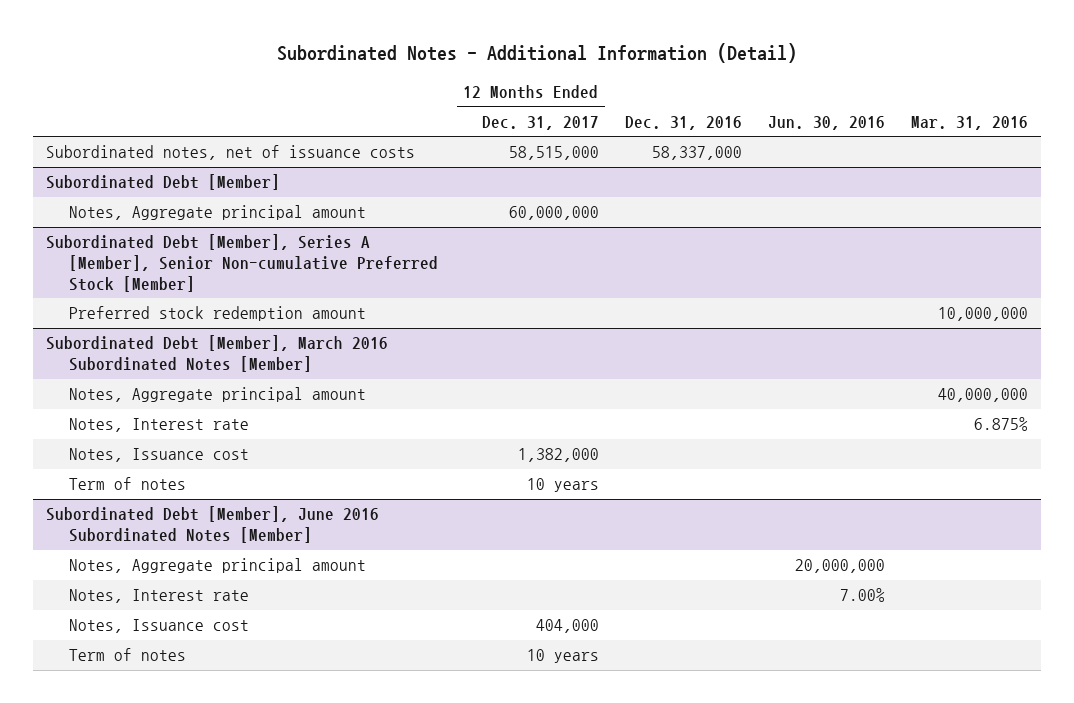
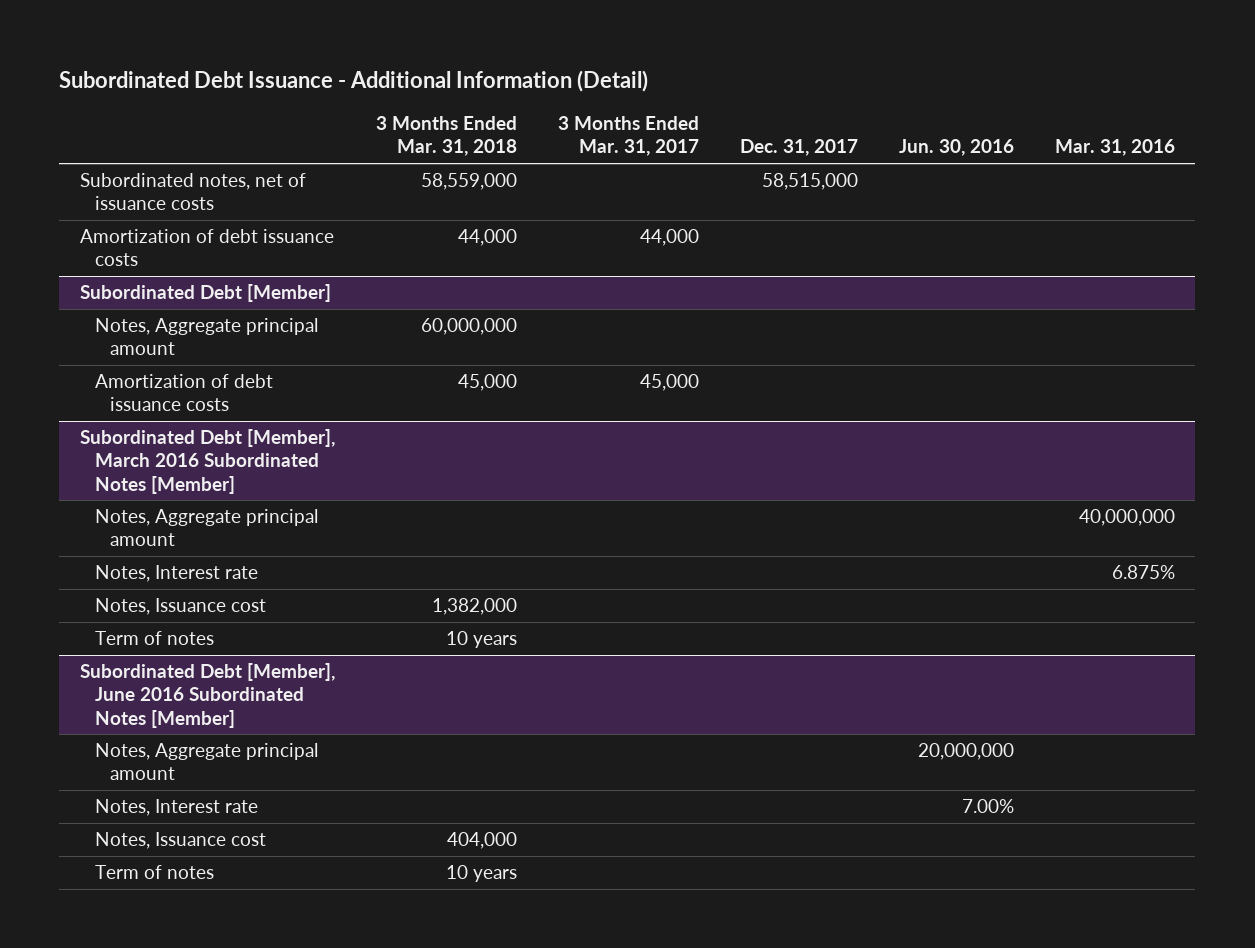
- Subordinated Notes - Additional Information (Detail)
+ Subordinated Debt Issuance - Additional Information (Detail)
- | 12 Months Ended Dec. 31, 2017 | Dec. 31, 2016 | Jun. 30, 2016 | Mar. 31, 2016
+ | 3 Months Ended Mar. 31, 2018 | 3 Months Ended Mar. 31, 2017 | Dec. 31, 2017 | Jun. 30, 2016 | Mar. 31, 2016
+ Amortization of debt issuance costs | 44,000 | 44,000 | | |
- Subordinated Debt [Member], Series A [Member], Senior Non-cumulative Preferred Stock [Member]
- Preferred stock redemption amount | | | | 10,000,000
@ Subordinated Debt [Member]
+ Amortization of debt issuance costs | 45,000 | 45,000 | | |

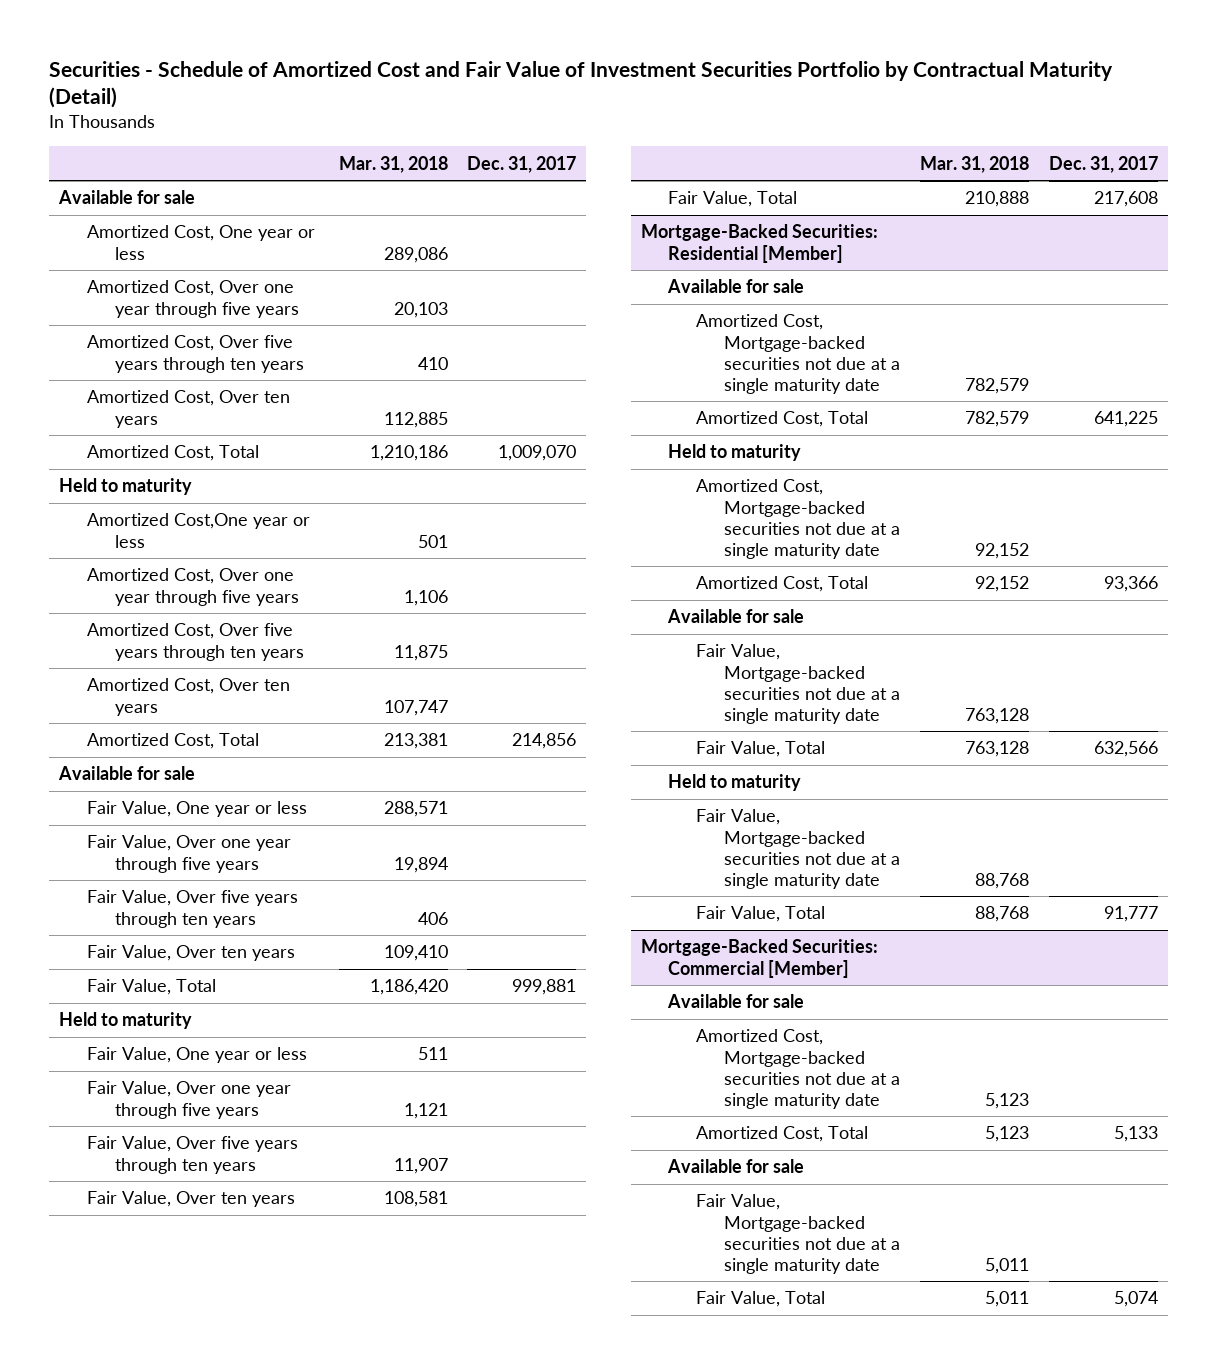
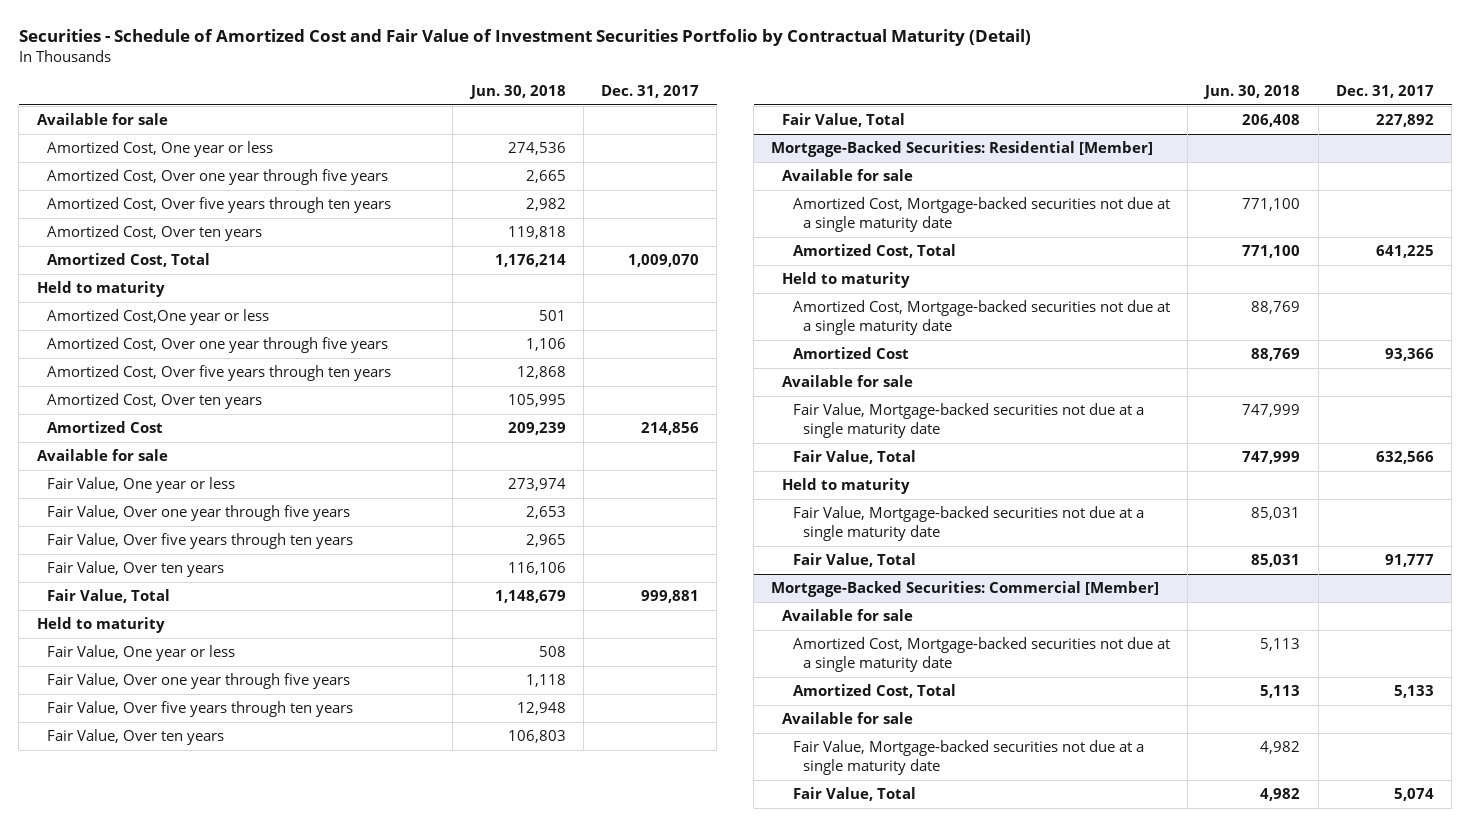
- | Mar. 31, 2018 | Dec. 31, 2017
+ | Jun. 30, 2018 | Dec. 31, 2017
- Amortized Cost, Total | 213,381 | 214,856
+ Amortized Cost | 209,239 | 214,856
- Fair Value, Total | 210,888 | 217,608
+ Fair Value, Total | 206,408 | 227,892
@ Mortgage-Backed Securities: Residential [Member]
- Amortized Cost, Total | 92,152 | 93,366
+ Amortized Cost | 88,769 | 93,366

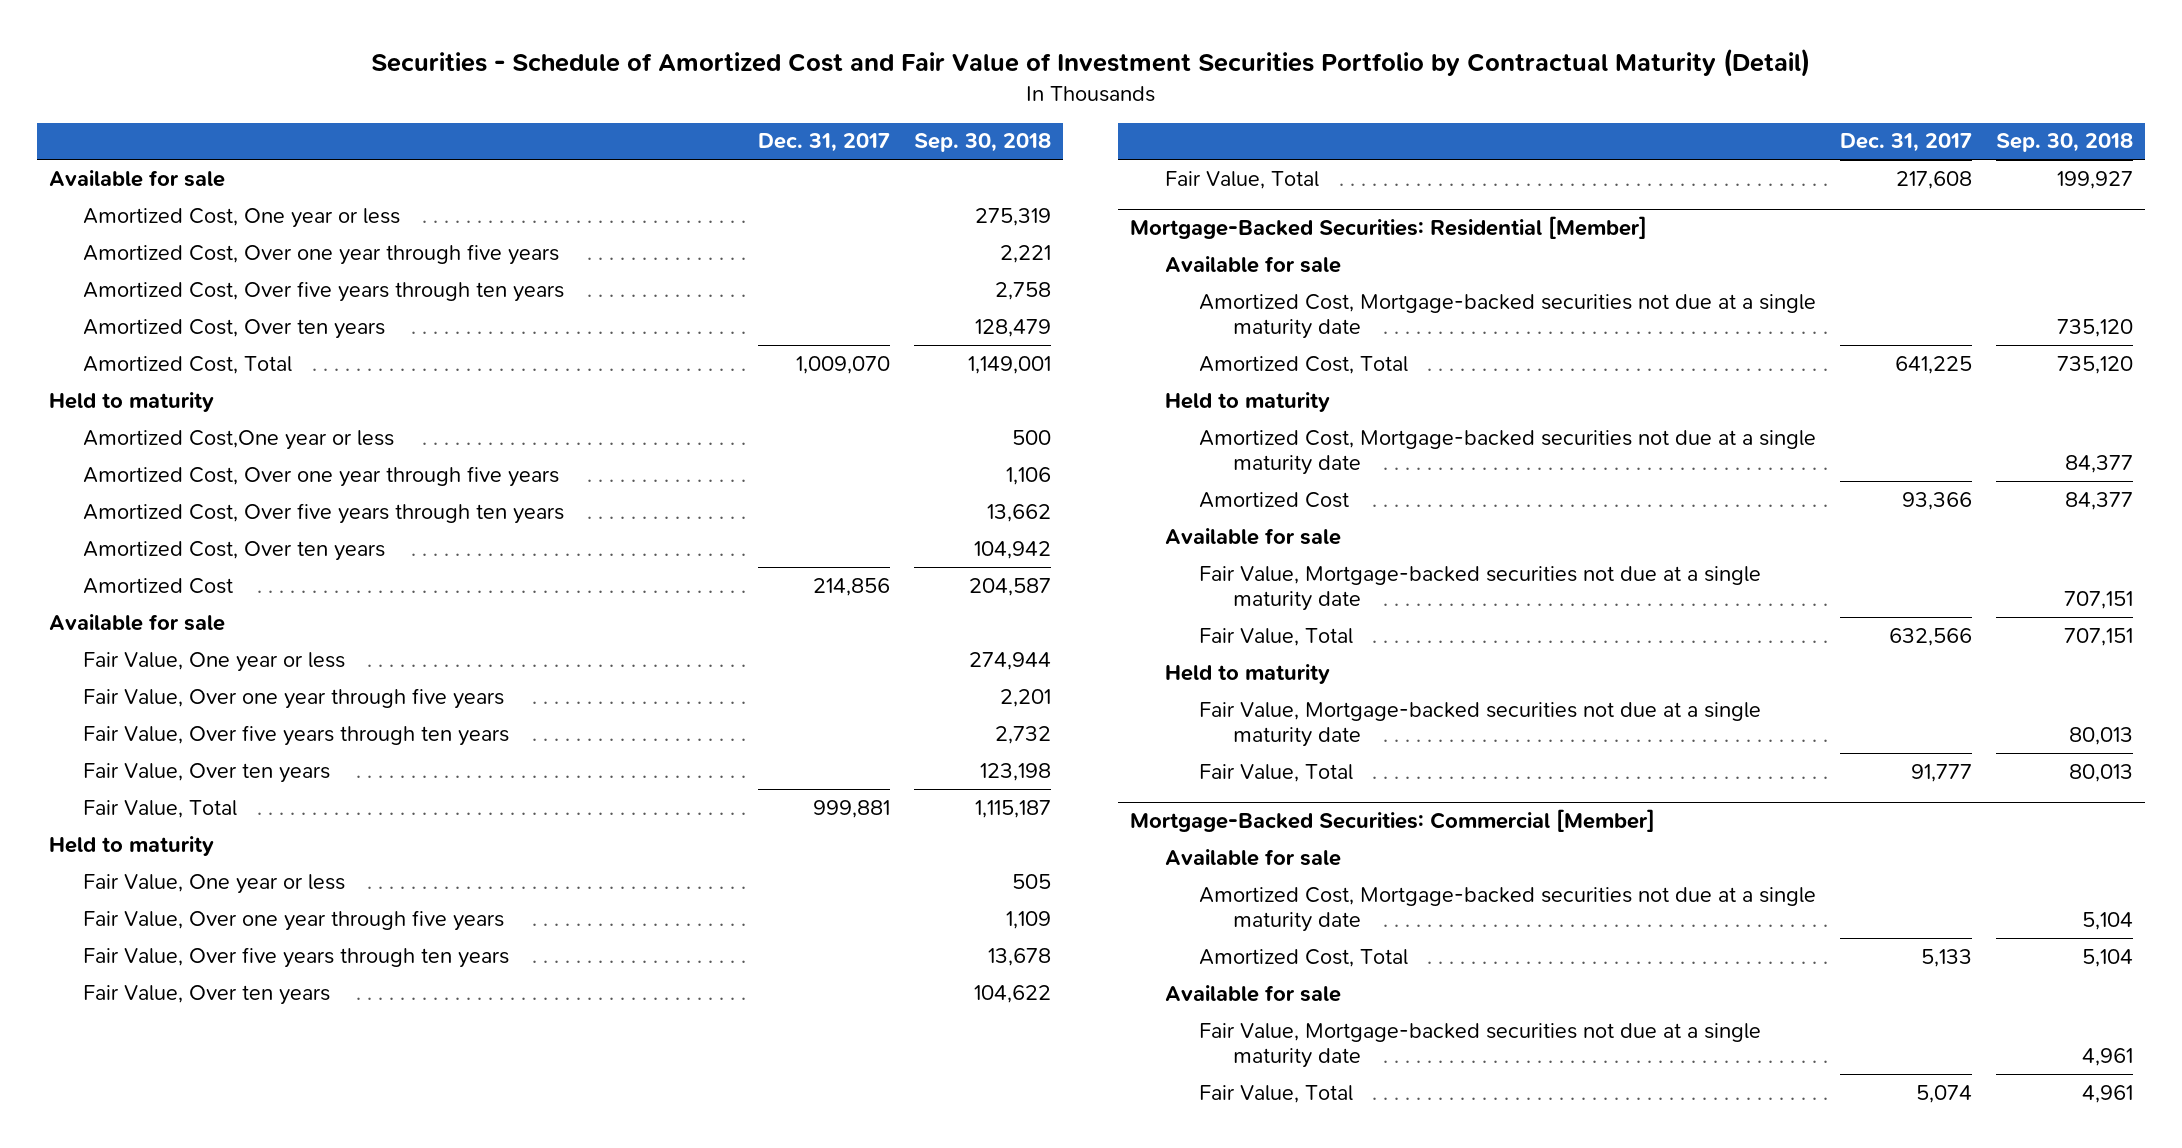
- | Jun. 30, 2018 | Dec. 31, 2017
+ | Dec. 31, 2017 | Sep. 30, 2018
- Fair Value, Total | 206,408 | 227,892
+ Fair Value, Total | 217,608 | 199,927

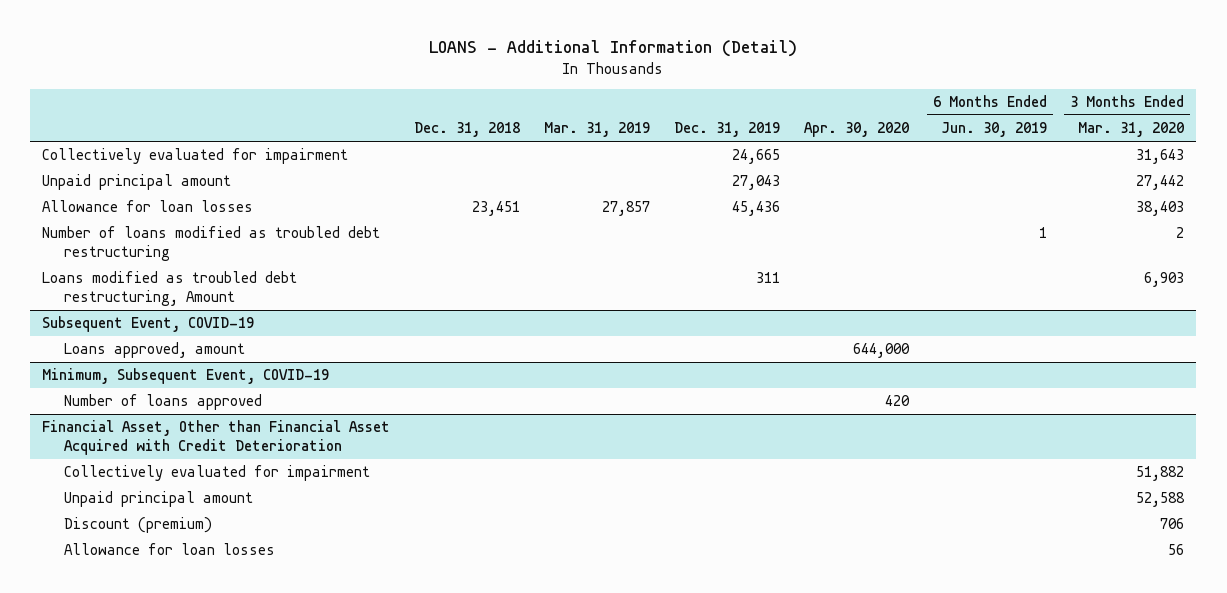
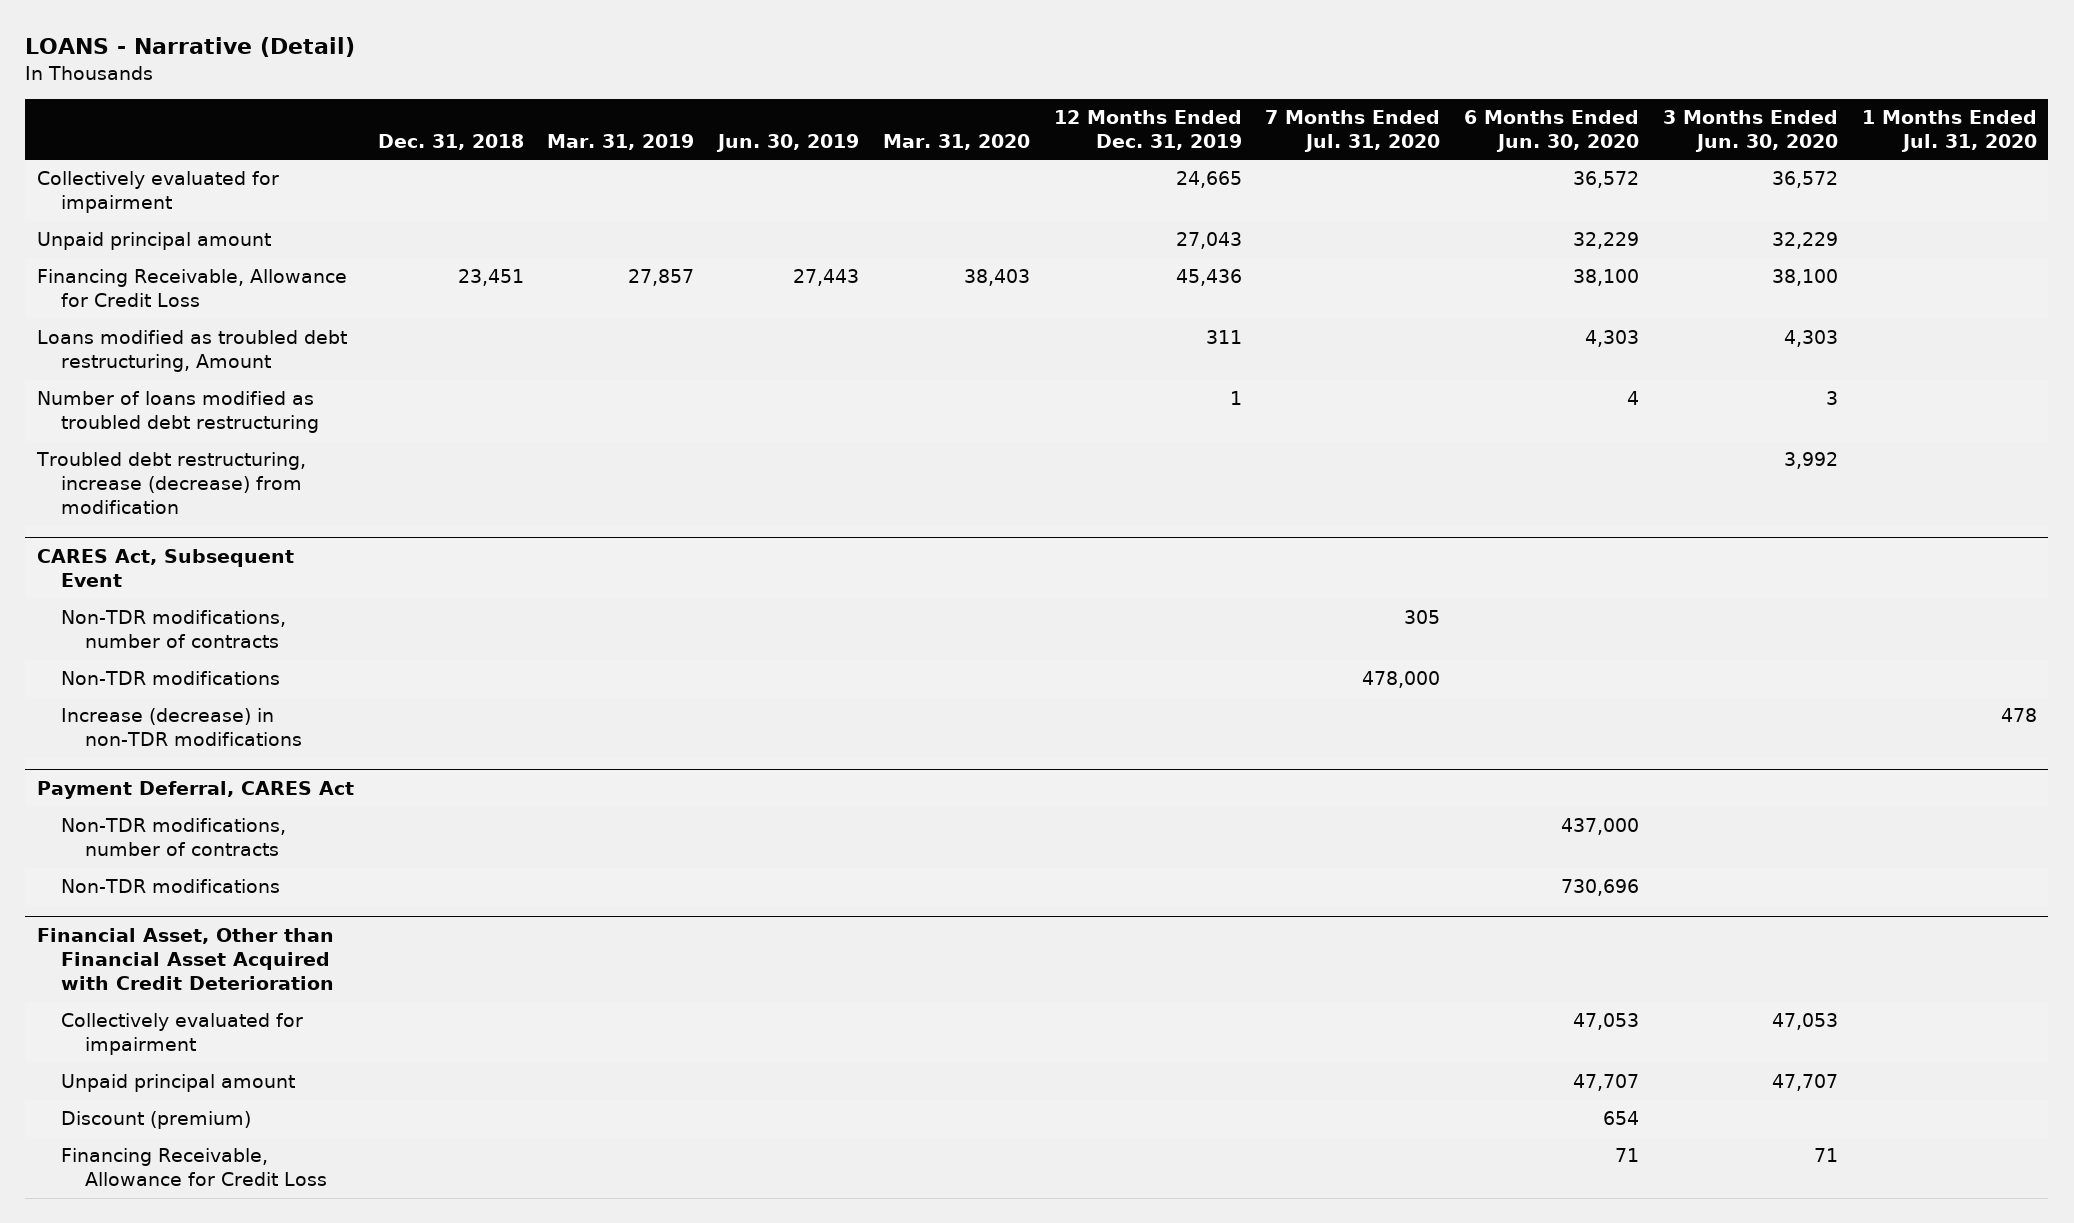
- LOANS - Additional Information (Detail)
+ LOANS - Narrative (Detail)
- | Dec. 31, 2018 | Mar. 31, 2019 | Dec. 31, 2019 | Apr. 30, 2020 | 6 Months Ended Jun. 30, 2019 | 3 Months Ended Mar. 31, 2020
+ | Dec. 31, 2018 | Mar. 31, 2019 | Jun. 30, 2019 | Mar. 31, 2020 | 12 Months Ended Dec. 31, 2019 | 7 Months Ended Jul. 31, 2020 | 6 Months Ended Jun. 30, 2020 | 3 Months Ended Jun. 30, 2020 | 1 Months Ended Jul. 31, 2020
- Allowance for loan losses | 23,451 | 27,857 | 45,436 | | | 38,403
+ Financing Receivable, Allowance for Credit Loss | 23,451 | 27,857 | 27,443 | 38,403 | 45,436 | | 38,100 | 38,100 |
- Subsequent Event, COVID-19
- Loans approved, amount | | | | 644,000 | |
- Minimum, Subsequent Event, COVID-19
- Number of loans approved | | | | 420 | |
moved down: Number of loans modified as troubled debt restructuring | | | | | 1 | | 4 | 3 |
+ Troubled debt restructuring, increase (decrease) from modification | | | | | | | | 3,992 |
+ CARES Act, Subsequent Event
+ Non-TDR modifications, number of contracts | | | | | | 305 | | |
+ Non-TDR modifications | | | | | | 478,000 | | |
+ Increase (decrease) in non-TDR modifications | | | | | | | | | 478
+ Payment Deferral, CARES Act
+ Non-TDR modifications, number of contracts | | | | | | | 437,000 | |
+ Non-TDR modifications | | | | | | | 730,696 | |
@ Financial Asset, Other than Financial Asset Acquired with Credit Deterioration
- Allowance for loan losses | | | | | | 56
+ Financing Receivable, Allowance for Credit Loss | | | | | | | 71 | 71 |

